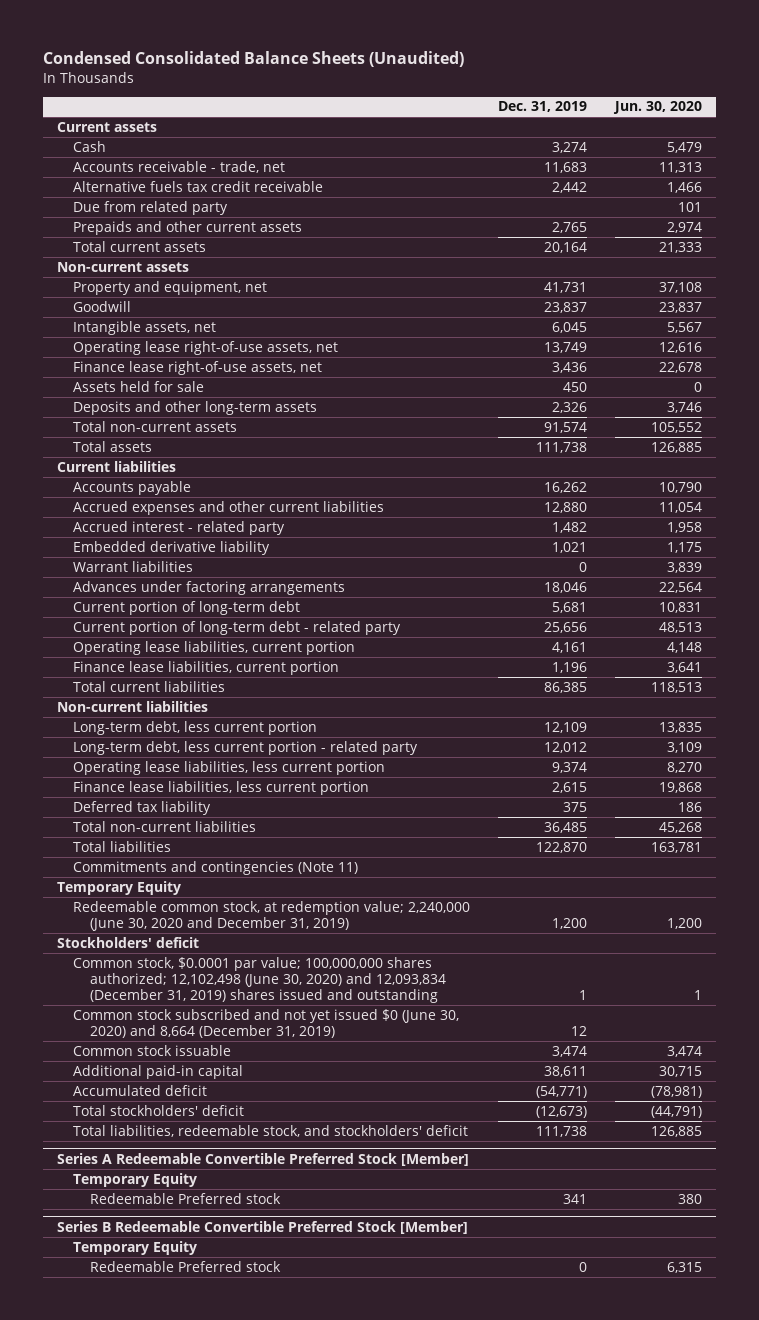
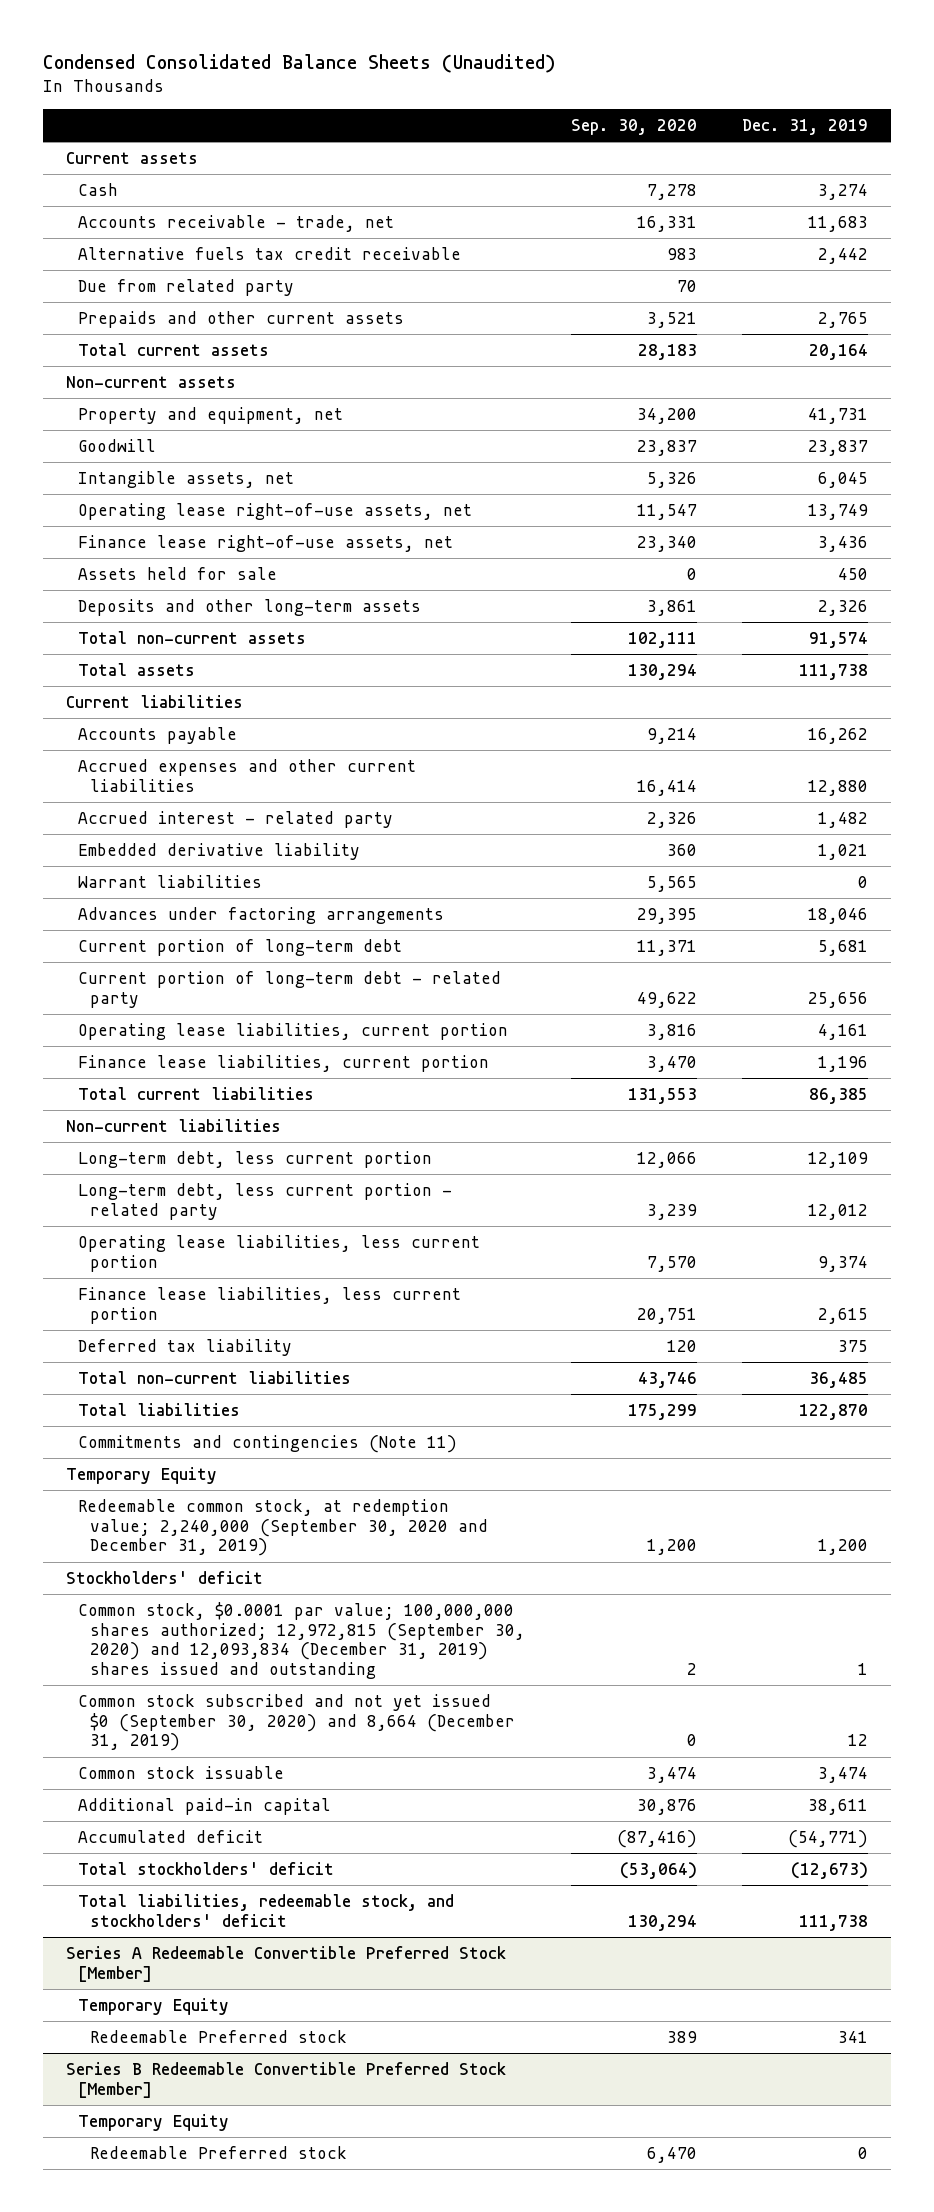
- | Dec. 31, 2019 | Jun. 30, 2020
+ | Sep. 30, 2020 | Dec. 31, 2019
- Redeemable common stock, at redemption value; 2,240,000 (June 30, 2020 and December 31, 2019) | 1,200 | 1,200
+ Redeemable common stock, at redemption value; 2,240,000 (September 30, 2020 and December 31, 2019) | 1,200 | 1,200
- Common stock, $0.0001 par value; 100,000,000 shares authorized; 12,102,498 (June 30, 2020) and 12,093,834 (December 31, 2019) shares issued and outstanding | 1 | 1
- Common stock subscribed and not yet issued $0 (June 30, 2020) and 8,664 (December 31, 2019) | 12 |
+ Common stock, $0.0001 par value; 100,000,000 shares authorized; 12,972,815 (September 30, 2020) and 12,093,834 (December 31, 2019) shares issued and outstanding | 2 | 1
+ Common stock subscribed and not yet issued $0 (September 30, 2020) and 8,664 (December 31, 2019) | 0 | 12

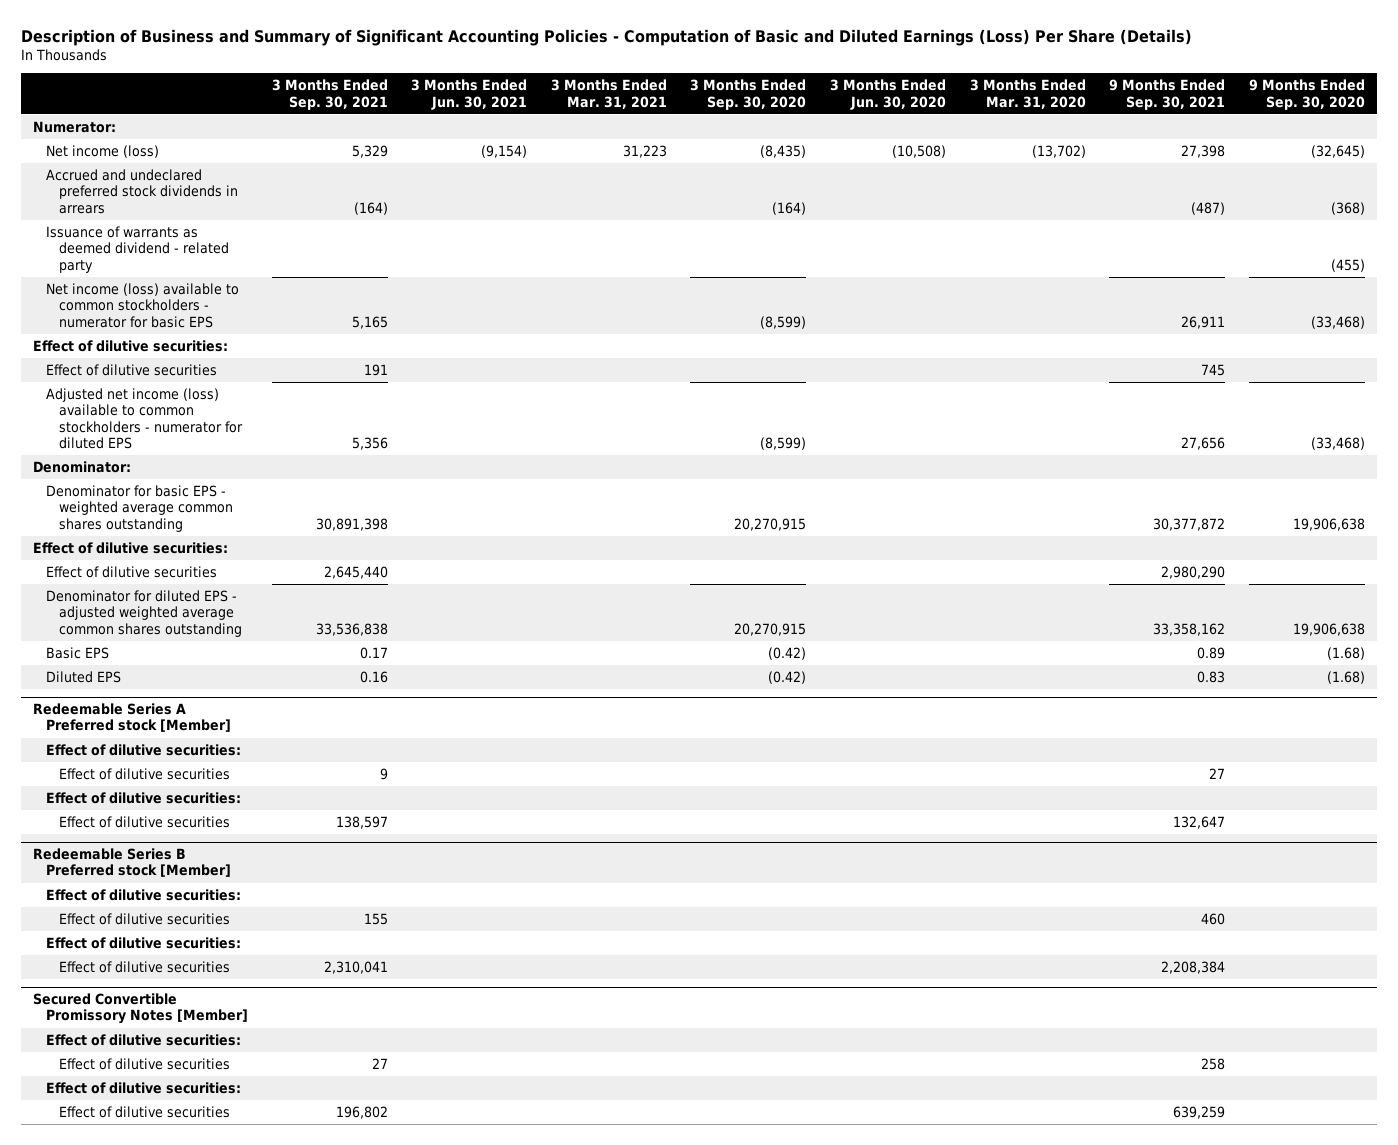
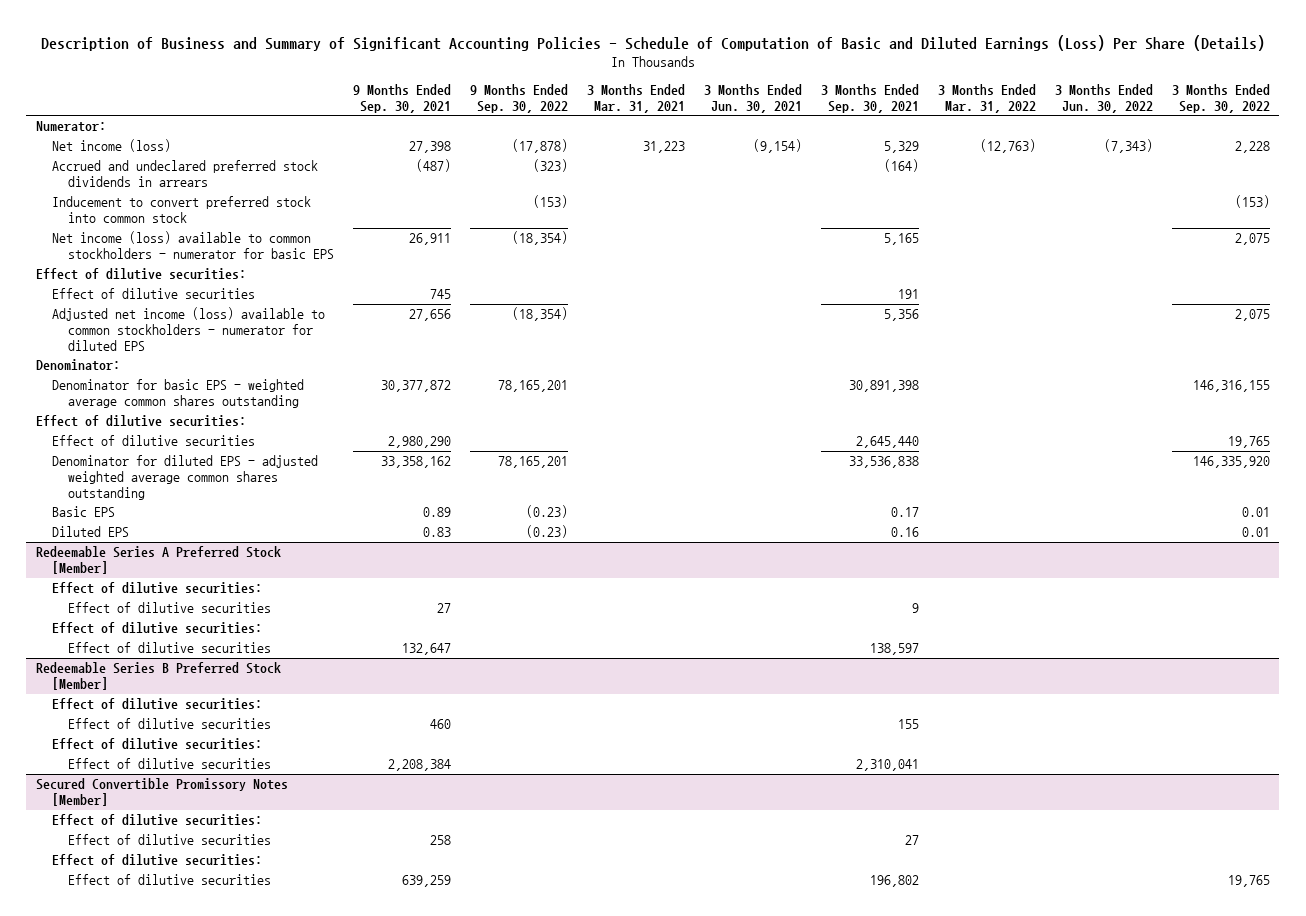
- Description of Business and Summary of Significant Accounting Policies - Computation of Basic and Diluted Earnings (Loss) Per Share (Details)
+ Description of Business and Summary of Significant Accounting Policies - Schedule of Computation of Basic and Diluted Earnings (Loss) Per Share (Details)
- | 3 Months Ended Sep. 30, 2021 | 3 Months Ended Jun. 30, 2021 | 3 Months Ended Mar. 31, 2021 | 3 Months Ended Sep. 30, 2020 | 3 Months Ended Jun. 30, 2020 | 3 Months Ended Mar. 31, 2020 | 9 Months Ended Sep. 30, 2021 | 9 Months Ended Sep. 30, 2020
+ | 9 Months Ended Sep. 30, 2021 | 9 Months Ended Sep. 30, 2022 | 3 Months Ended Mar. 31, 2021 | 3 Months Ended Jun. 30, 2021 | 3 Months Ended Sep. 30, 2021 | 3 Months Ended Mar. 31, 2022 | 3 Months Ended Jun. 30, 2022 | 3 Months Ended Sep. 30, 2022
- Issuance of warrants as deemed dividend - related party | | | | | | | | (455)
+ Inducement to convert preferred stock into common stock | | (153) | | | | | | (153)
- Redeemable Series A Preferred stock [Member]
+ Redeemable Series A Preferred Stock [Member]
- Redeemable Series B Preferred stock [Member]
+ Redeemable Series B Preferred Stock [Member]

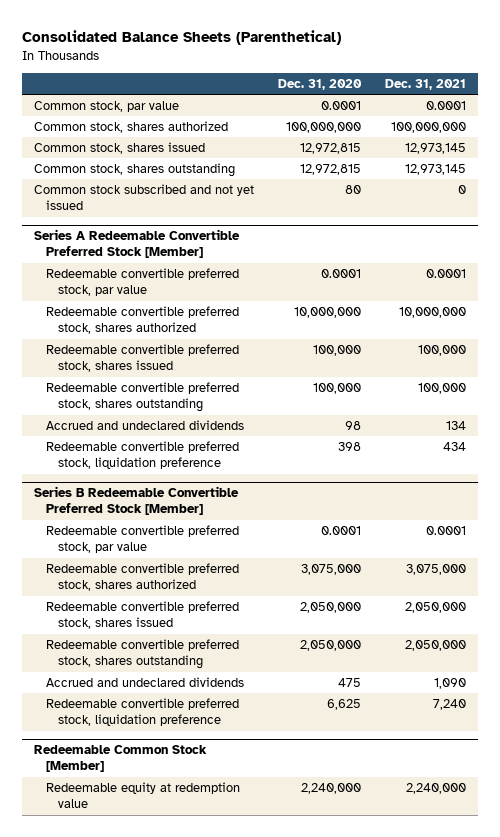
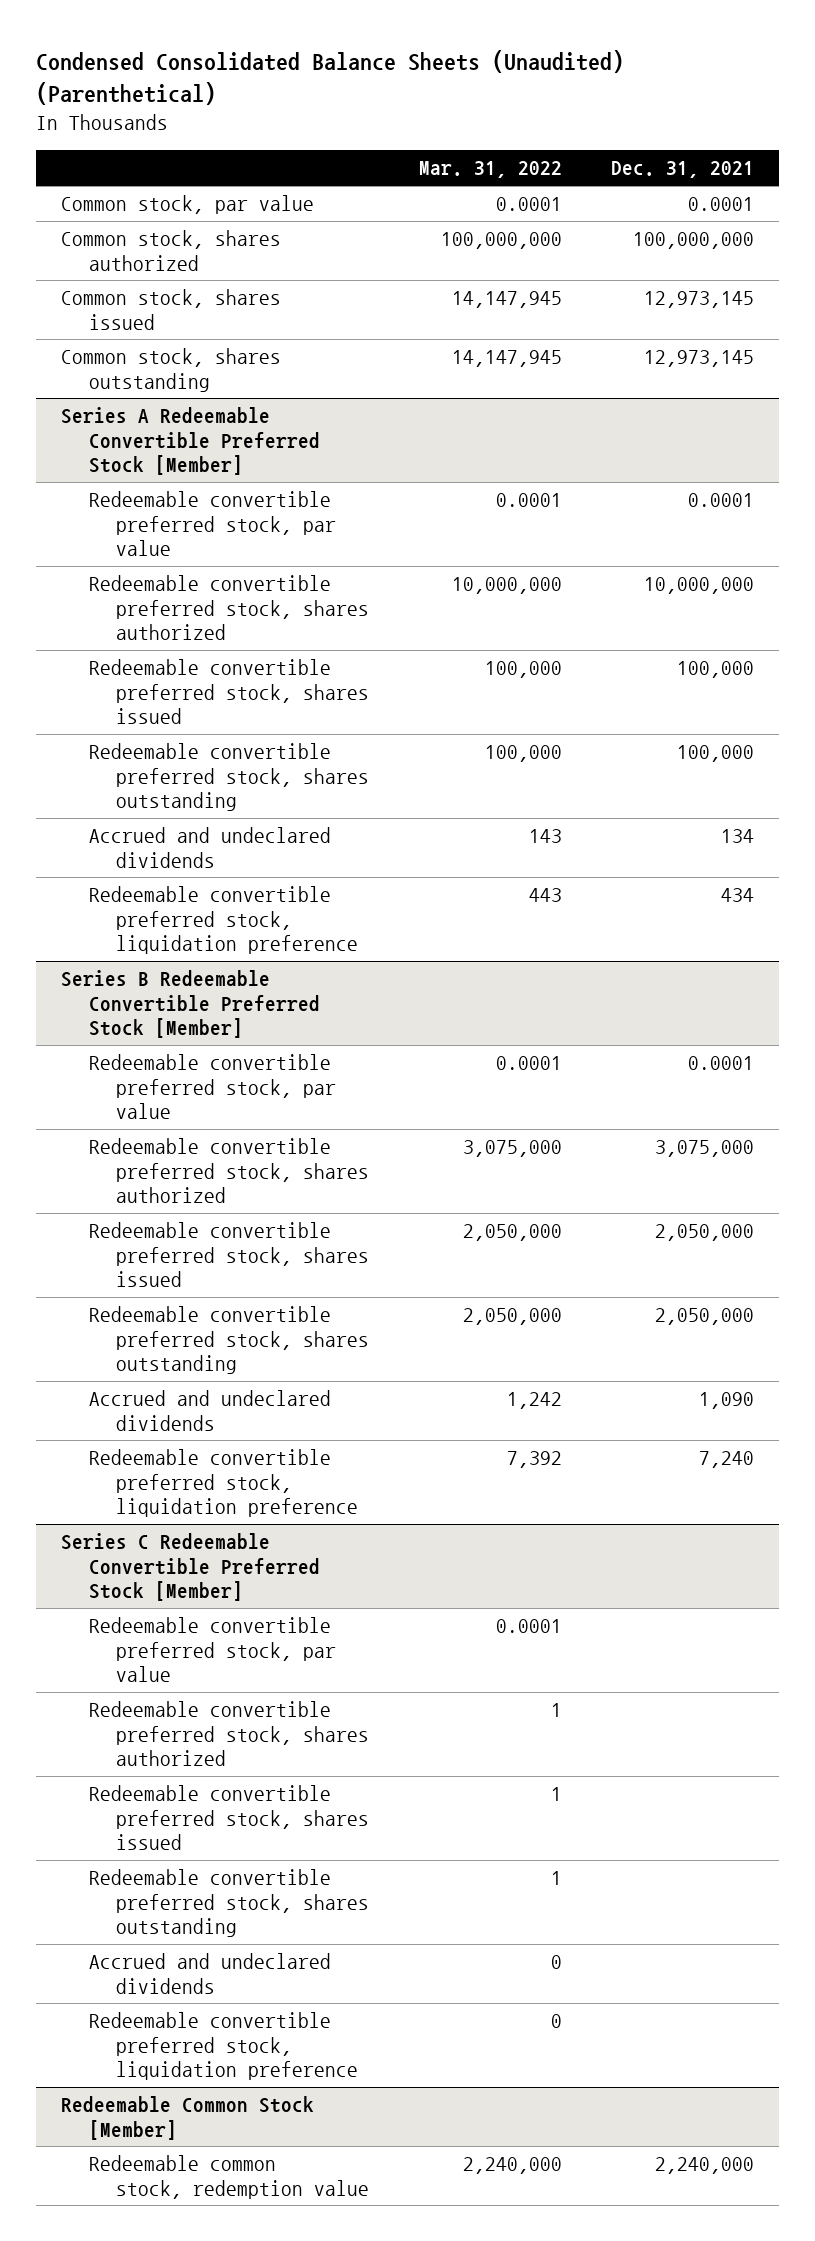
- Consolidated Balance Sheets (Parenthetical)
+ Condensed Consolidated Balance Sheets (Unaudited) (Parenthetical)
- | Dec. 31, 2020 | Dec. 31, 2021
+ | Mar. 31, 2022 | Dec. 31, 2021
- Common stock subscribed and not yet issued | 80 | 0
+ Series C Redeemable Convertible Preferred Stock [Member]
+ Redeemable convertible preferred stock, par value | 0.0001 |
+ Redeemable convertible preferred stock, shares authorized | 1 |
+ Redeemable convertible preferred stock, shares issued | 1 |
+ Redeemable convertible preferred stock, shares outstanding | 1 |
+ Accrued and undeclared dividends | 0 |
+ Redeemable convertible preferred stock, liquidation preference | 0 |
@ Redeemable Common Stock [Member]
- Redeemable equity at redemption value | 2,240,000 | 2,240,000
+ Redeemable common stock, redemption value | 2,240,000 | 2,240,000

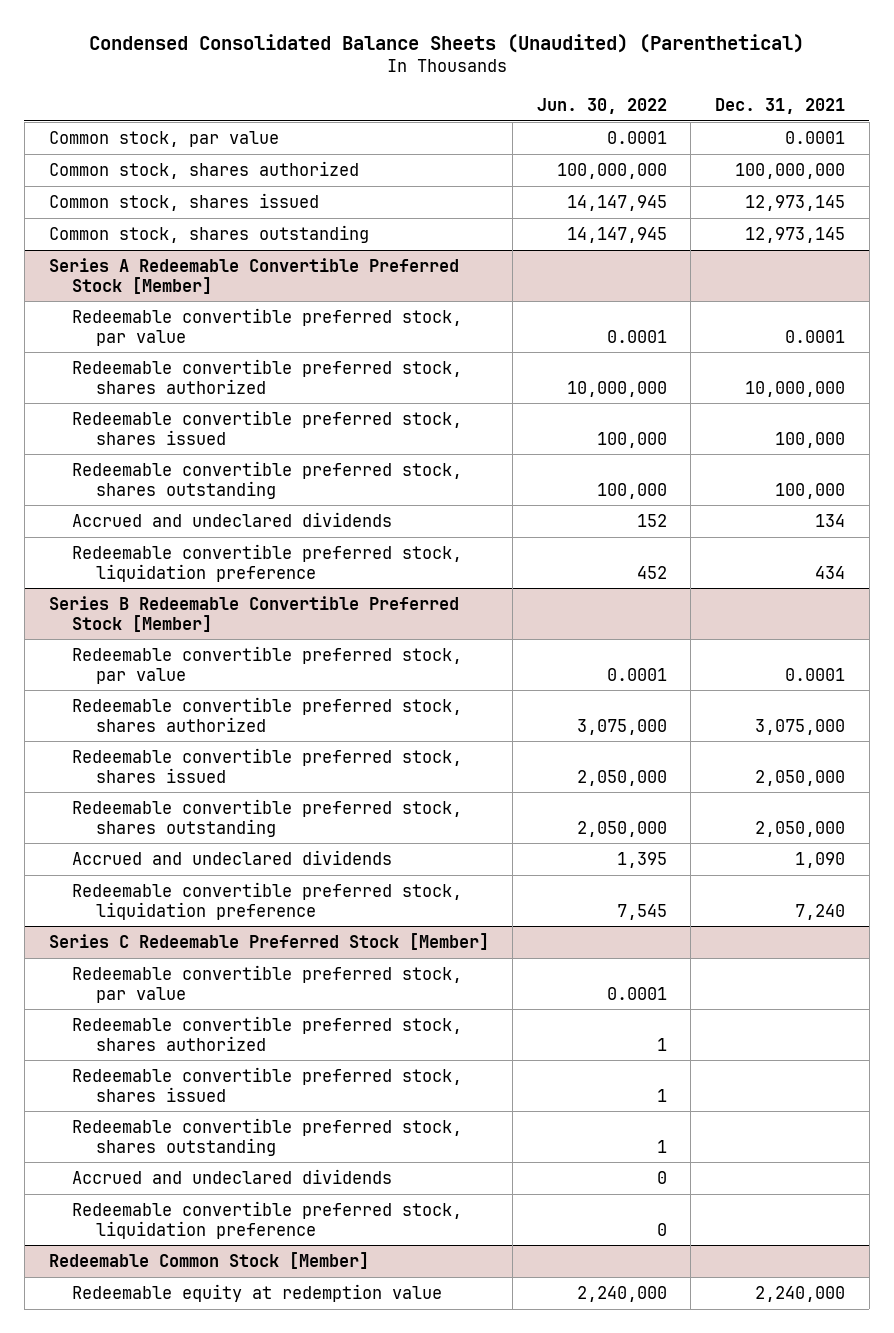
- | Mar. 31, 2022 | Dec. 31, 2021
+ | Jun. 30, 2022 | Dec. 31, 2021
- Series C Redeemable Convertible Preferred Stock [Member]
+ Series C Redeemable Preferred Stock [Member]
@ Redeemable Common Stock [Member]
- Redeemable common stock, redemption value | 2,240,000 | 2,240,000
+ Redeemable equity at redemption value | 2,240,000 | 2,240,000

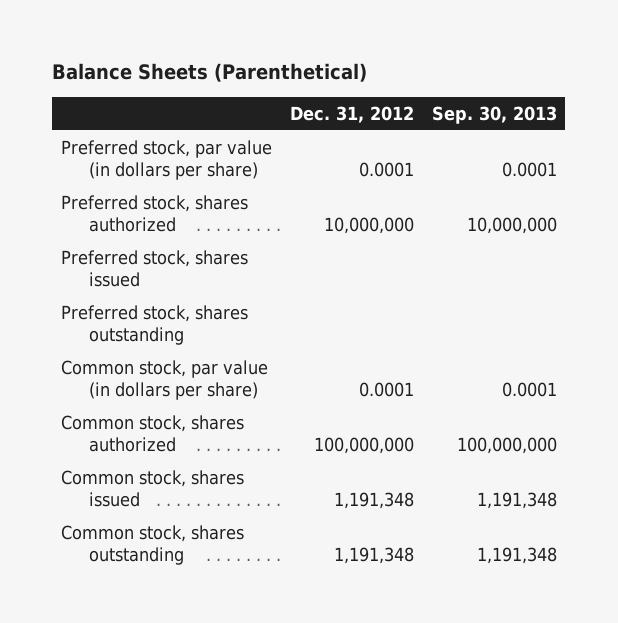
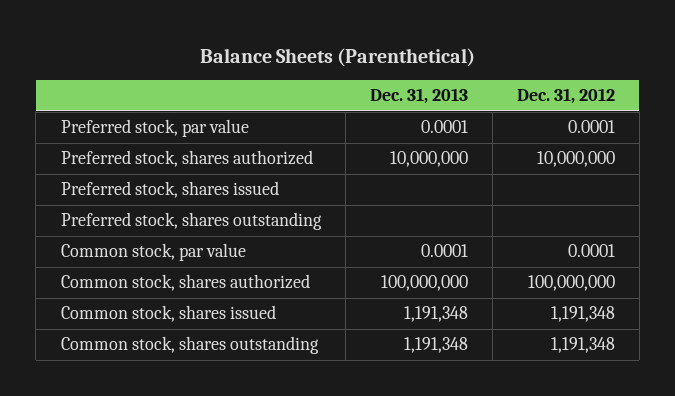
- | Dec. 31, 2012 | Sep. 30, 2013
+ | Dec. 31, 2013 | Dec. 31, 2012
- Preferred stock, par value (in dollars per share) | 0.0001 | 0.0001
+ Preferred stock, par value | 0.0001 | 0.0001
- Common stock, par value (in dollars per share) | 0.0001 | 0.0001
+ Common stock, par value | 0.0001 | 0.0001

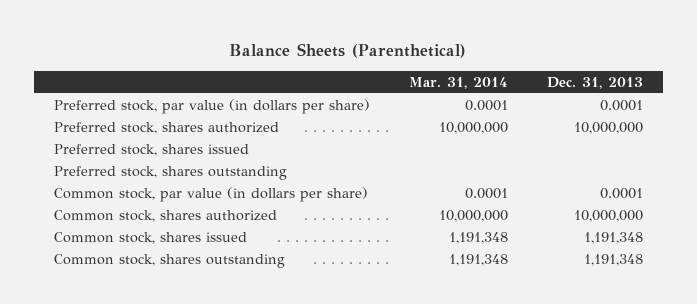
- | Dec. 31, 2013 | Dec. 31, 2012
+ | Mar. 31, 2014 | Dec. 31, 2013
- Preferred stock, par value | 0.0001 | 0.0001
+ Preferred stock, par value (in dollars per share) | 0.0001 | 0.0001
- Common stock, par value | 0.0001 | 0.0001
- Common stock, shares authorized | 100,000,000 | 100,000,000
+ Common stock, par value (in dollars per share) | 0.0001 | 0.0001
+ Common stock, shares authorized | 10,000,000 | 10,000,000

